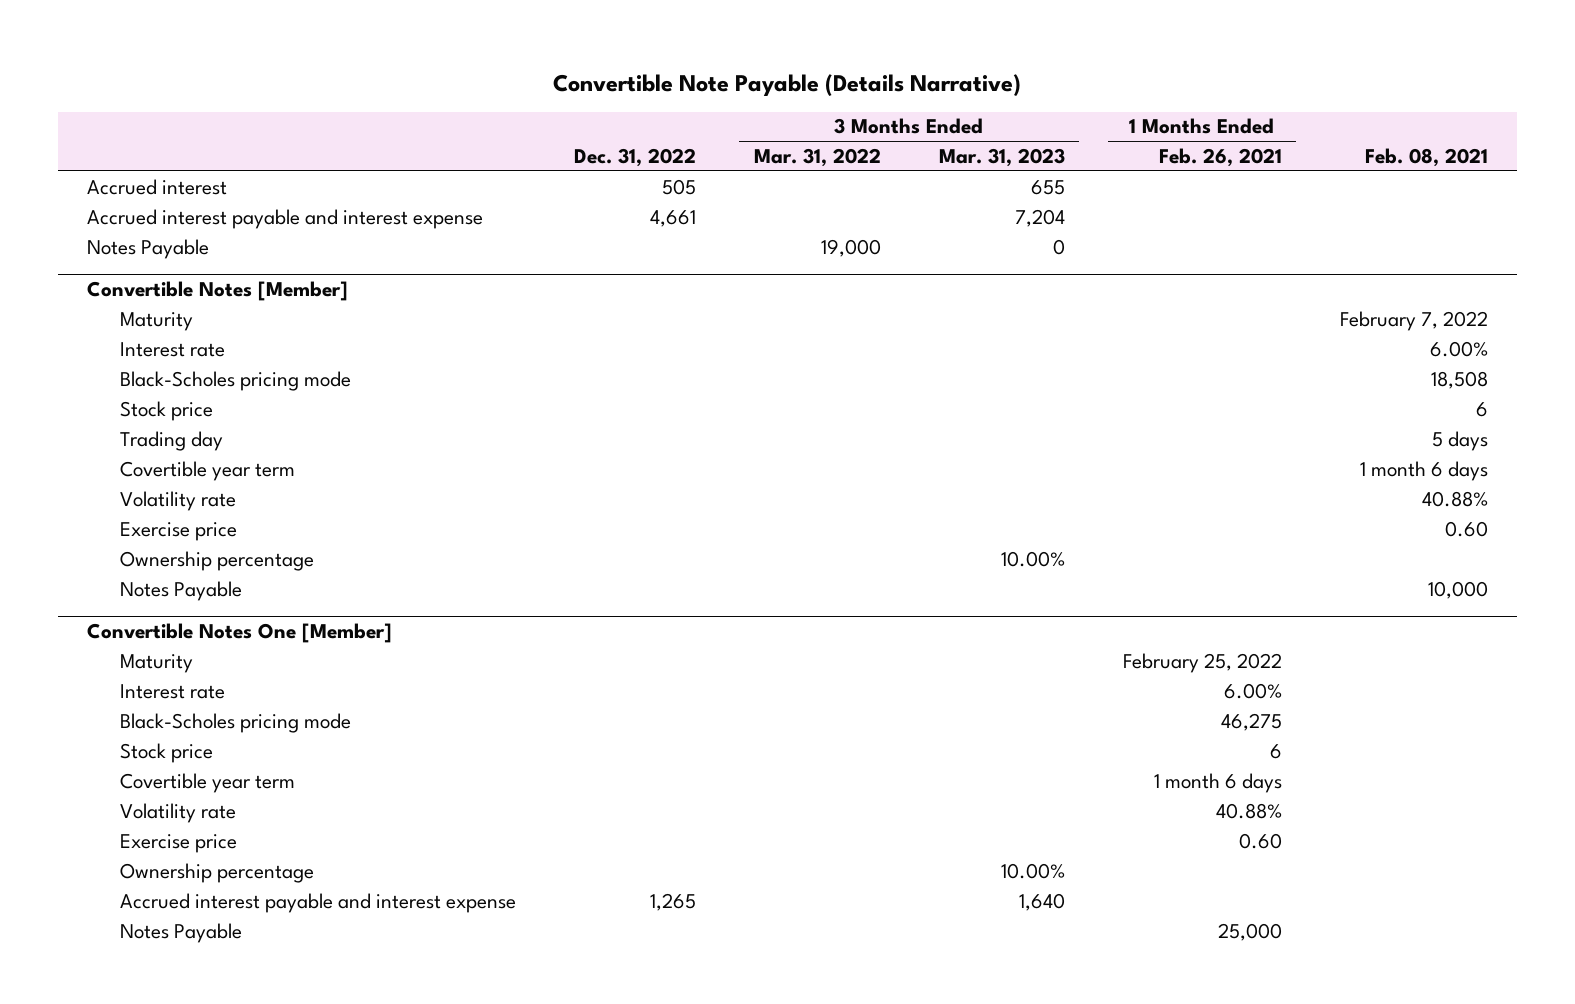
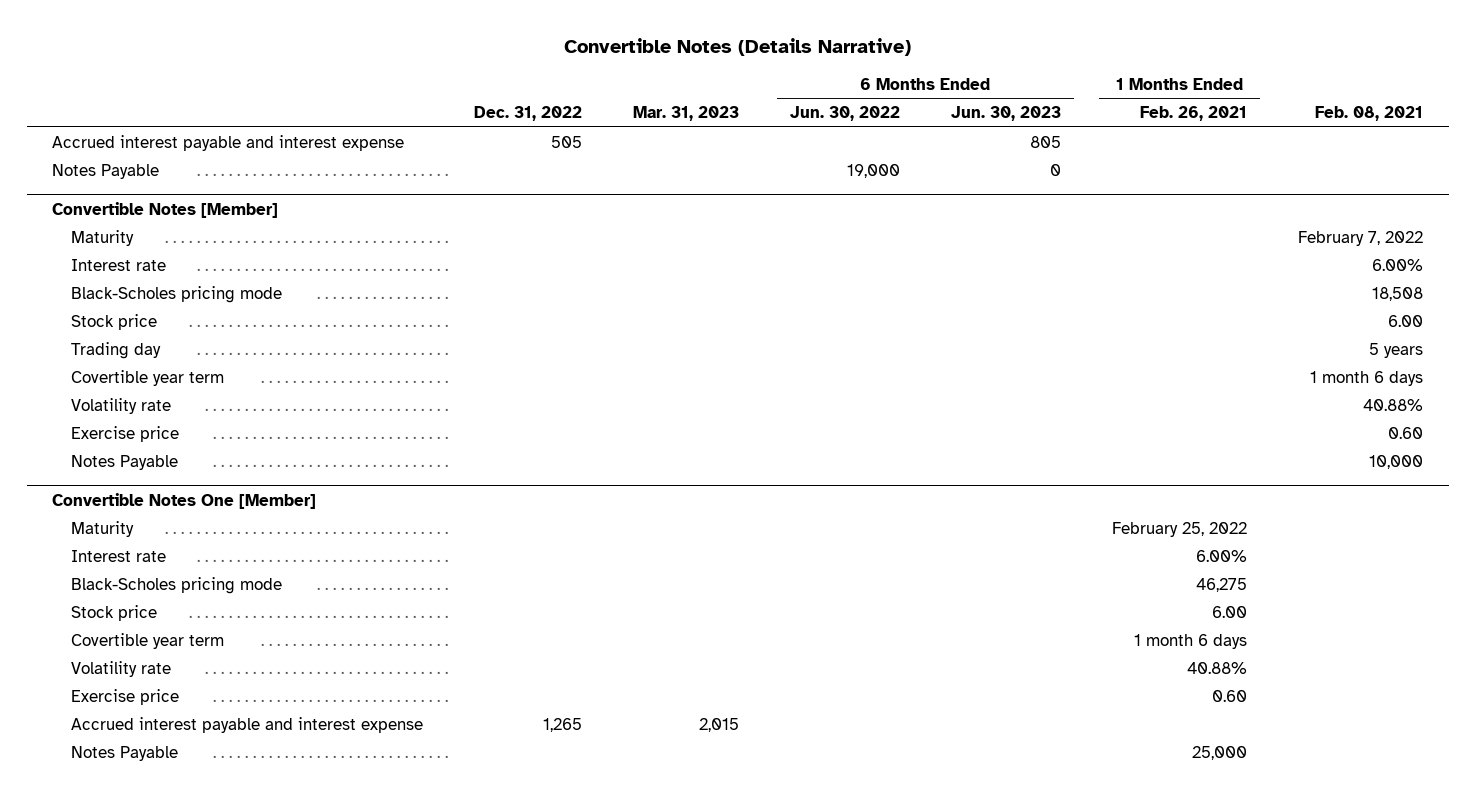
- Convertible Note Payable (Details Narrative)
+ Convertible Notes (Details Narrative)
- | Dec. 31, 2022 | 3 Months Ended Mar. 31, 2022 | 3 Months Ended Mar. 31, 2023 | 1 Months Ended Feb. 26, 2021 | Feb. 08, 2021
+ | Dec. 31, 2022 | Mar. 31, 2023 | 6 Months Ended Jun. 30, 2022 | 6 Months Ended Jun. 30, 2023 | 1 Months Ended Feb. 26, 2021 | Feb. 08, 2021
- Accrued interest | 505 | | 655 | |
- Accrued interest payable and interest expense | 4,661 | | 7,204 | |
+ Accrued interest payable and interest expense | 505 | | | 805 | |
@ Convertible Notes [Member]
- Stock price | | | | | 6
- Trading day | | | | | 5 days
+ Stock price | | | | | | 6.00
+ Trading day | | | | | | 5 years
- Ownership percentage | | | 10.00% | |
@ Convertible Notes One [Member]
- Stock price | | | | 6 |
+ Stock price | | | | | 6.00 |
- Ownership percentage | | | 10.00% | |

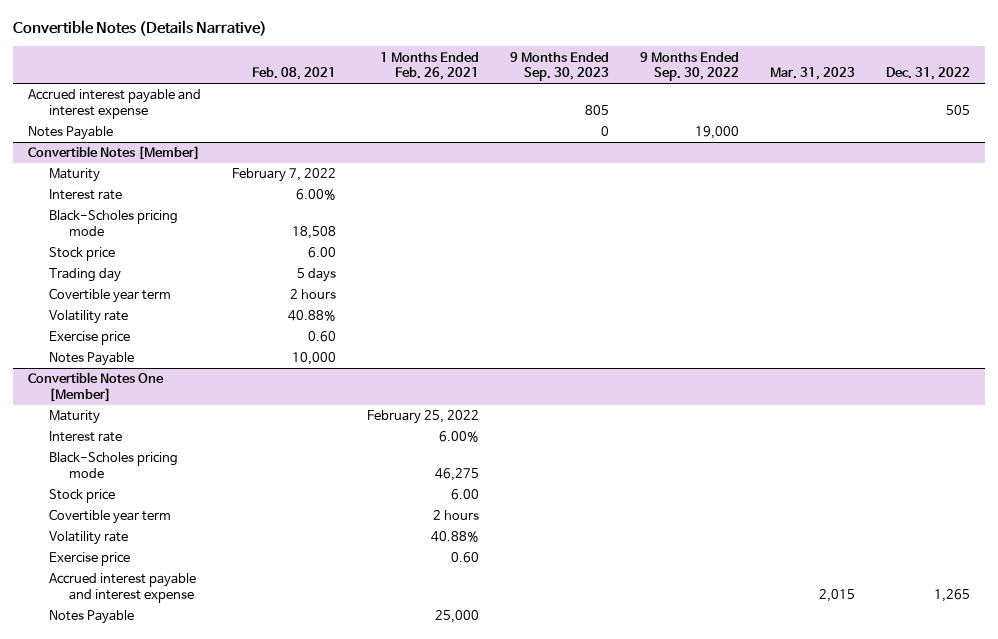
- | Dec. 31, 2022 | Mar. 31, 2023 | 6 Months Ended Jun. 30, 2022 | 6 Months Ended Jun. 30, 2023 | 1 Months Ended Feb. 26, 2021 | Feb. 08, 2021
+ | Feb. 08, 2021 | 1 Months Ended Feb. 26, 2021 | 9 Months Ended Sep. 30, 2023 | 9 Months Ended Sep. 30, 2022 | Mar. 31, 2023 | Dec. 31, 2022
@ Convertible Notes [Member]
- Trading day | | | | | | 5 years
- Covertible year term | | | | | | 1 month 6 days
+ Trading day | 5 days | | | | |
+ Covertible year term | 2 hours | | | | |
@ Convertible Notes One [Member]
- Covertible year term | | | | | 1 month 6 days |
+ Covertible year term | | 2 hours | | | |

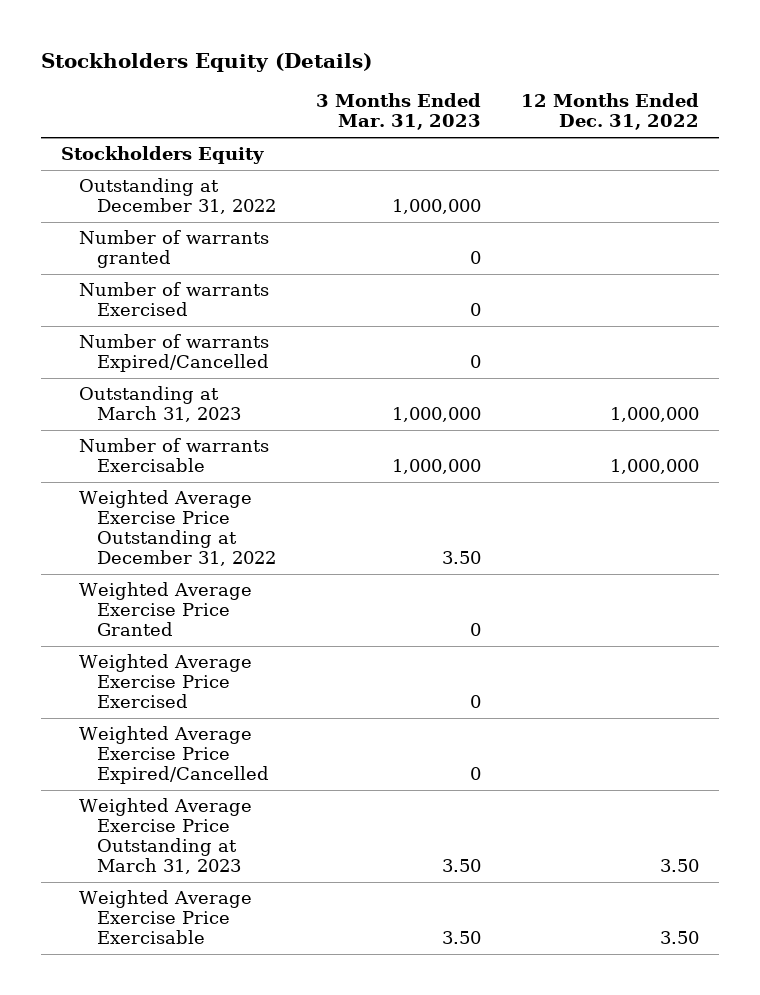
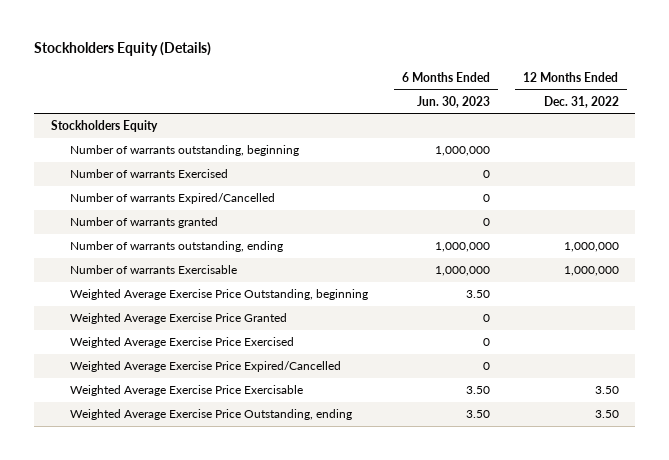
- | 3 Months Ended Mar. 31, 2023 | 12 Months Ended Dec. 31, 2022
+ | 6 Months Ended Jun. 30, 2023 | 12 Months Ended Dec. 31, 2022
- Outstanding at December 31, 2022 | 1,000,000 |
+ Number of warrants outstanding, beginning | 1,000,000 |
- Outstanding at March 31, 2023 | 1,000,000 | 1,000,000
moved down: Number of warrants granted | 0 |
+ Number of warrants outstanding, ending | 1,000,000 | 1,000,000
- Weighted Average Exercise Price Outstanding at December 31, 2022 | 3.50 |
+ Weighted Average Exercise Price Outstanding, beginning | 3.50 |
- Weighted Average Exercise Price Outstanding at March 31, 2023 | 3.50 | 3.50
+ Weighted Average Exercise Price Outstanding, ending | 3.50 | 3.50

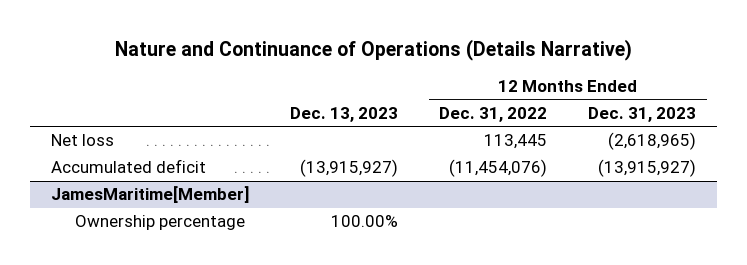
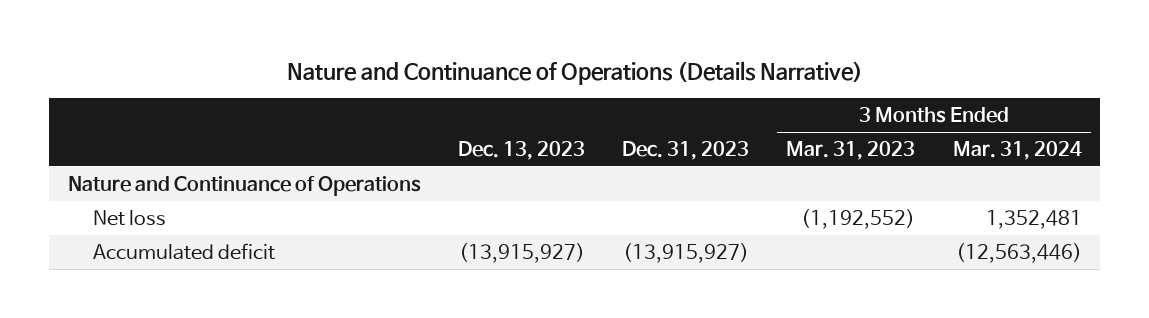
- | Dec. 13, 2023 | 12 Months Ended Dec. 31, 2022 | 12 Months Ended Dec. 31, 2023
+ | Dec. 13, 2023 | Dec. 31, 2023 | 3 Months Ended Mar. 31, 2023 | 3 Months Ended Mar. 31, 2024
+ Nature and Continuance of Operations
- JamesMaritime[Member]
- Ownership percentage | 100.00% | |

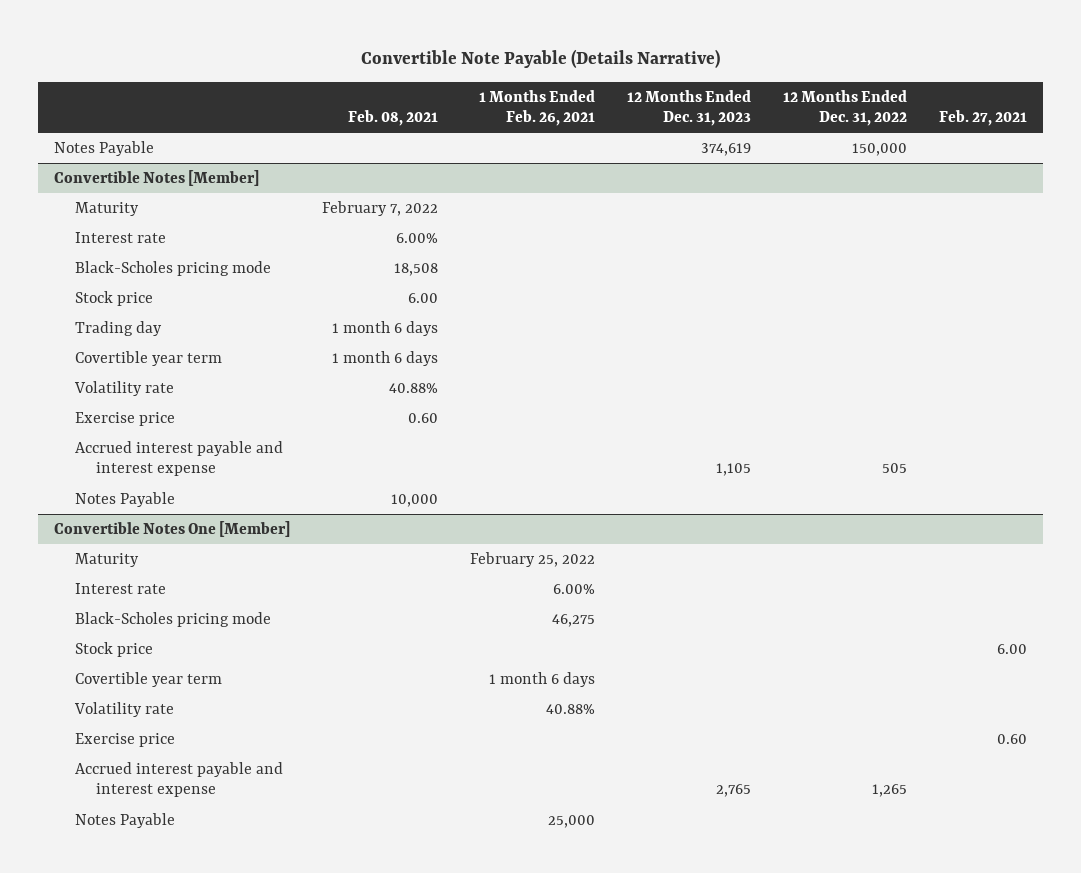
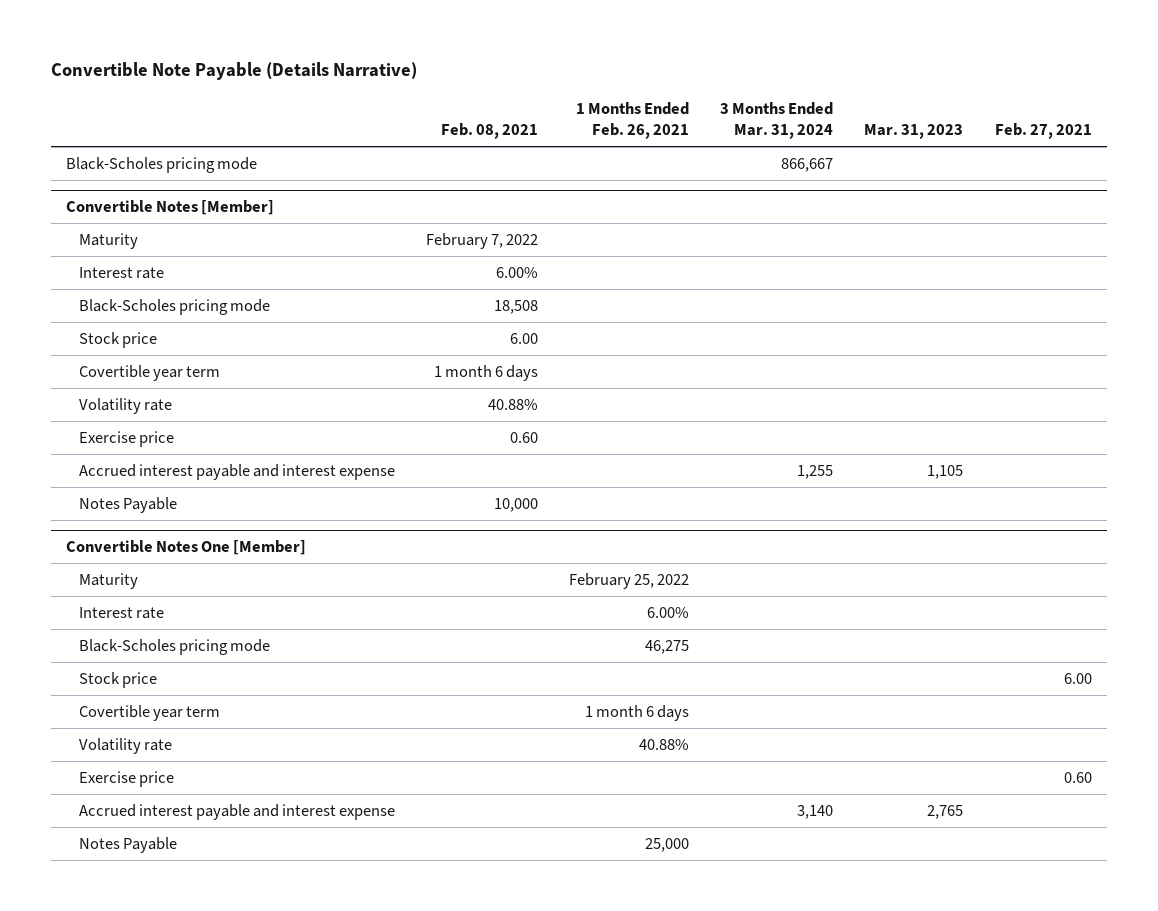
- | Feb. 08, 2021 | 1 Months Ended Feb. 26, 2021 | 12 Months Ended Dec. 31, 2023 | 12 Months Ended Dec. 31, 2022 | Feb. 27, 2021
+ | Feb. 08, 2021 | 1 Months Ended Feb. 26, 2021 | 3 Months Ended Mar. 31, 2024 | Mar. 31, 2023 | Feb. 27, 2021
- Notes Payable | | | 374,619 | 150,000 |
+ Black-Scholes pricing mode | | | 866,667 | |
@ Convertible Notes [Member]
- Trading day | 1 month 6 days | | | |

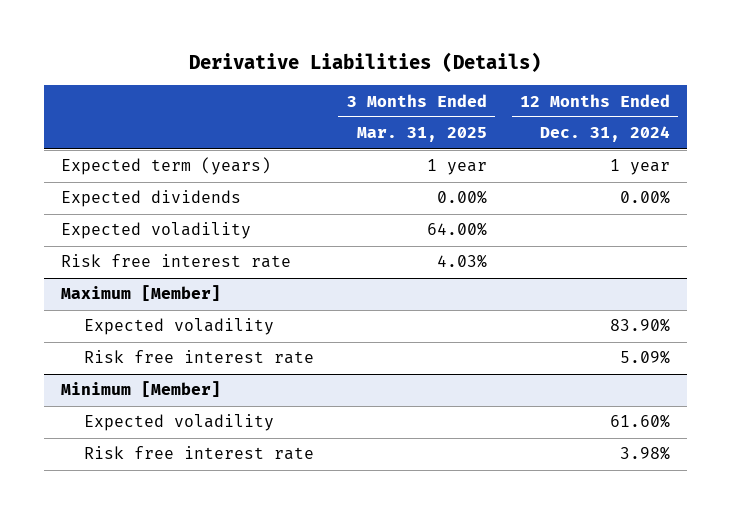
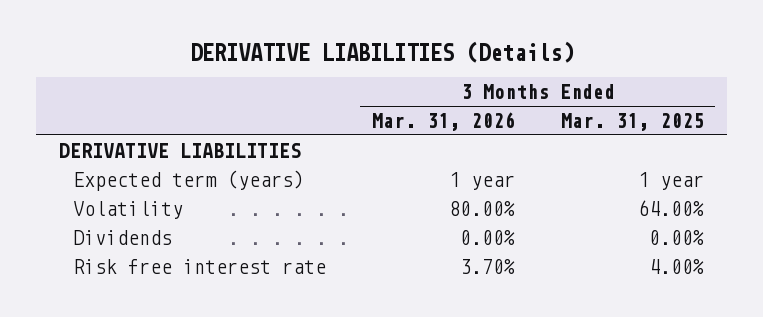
- Derivative Liabilities (Details)
+ DERIVATIVE LIABILITIES (Details)
- | 3 Months Ended Mar. 31, 2025 | 12 Months Ended Dec. 31, 2024
+ | 3 Months Ended Mar. 31, 2026 | 3 Months Ended Mar. 31, 2025
+ DERIVATIVE LIABILITIES
- Expected dividends | 0.00% | 0.00%
- Expected voladility | 64.00% |
- Risk free interest rate | 4.03% |
- Maximum [Member]
- Expected voladility | | 83.90%
- Risk free interest rate | | 5.09%
- Minimum [Member]
- Expected voladility | | 61.60%
- Risk free interest rate | | 3.98%
+ Volatility | 80.00% | 64.00%
+ Dividends | 0.00% | 0.00%
+ Risk free interest rate | 3.70% | 4.00%

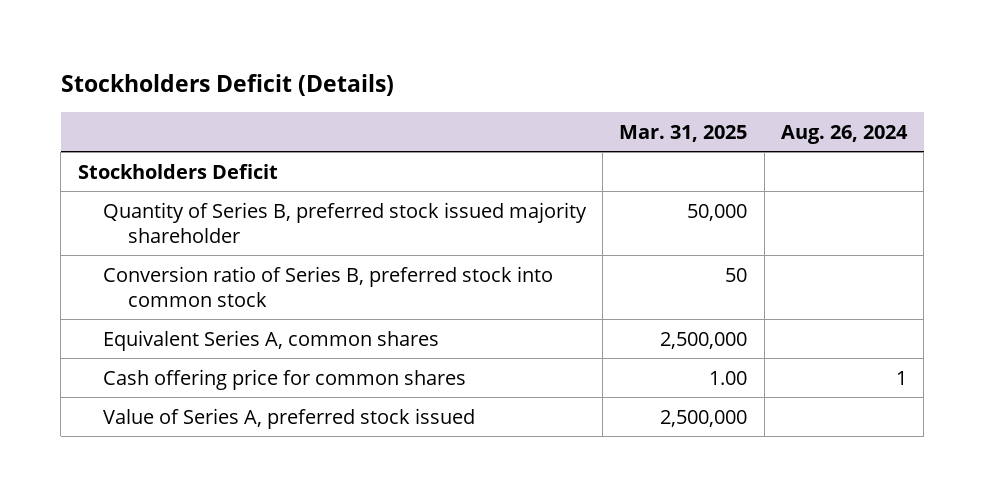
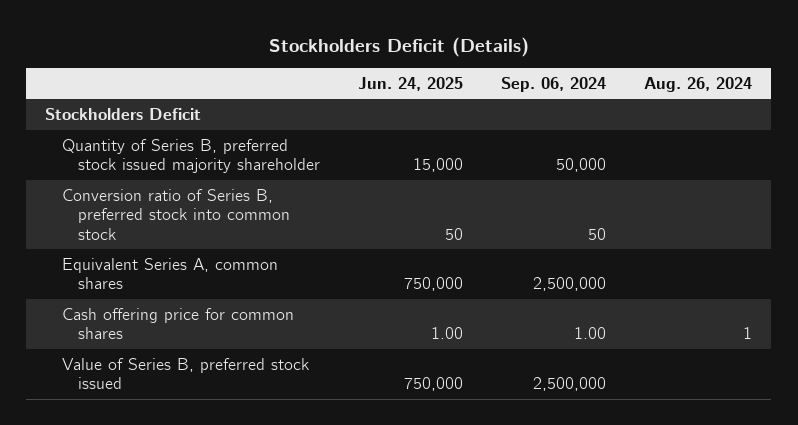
- | Mar. 31, 2025 | Aug. 26, 2024
+ | Jun. 24, 2025 | Sep. 06, 2024 | Aug. 26, 2024
- Value of Series A, preferred stock issued | 2,500,000 |
+ Value of Series B, preferred stock issued | 750,000 | 2,500,000 |

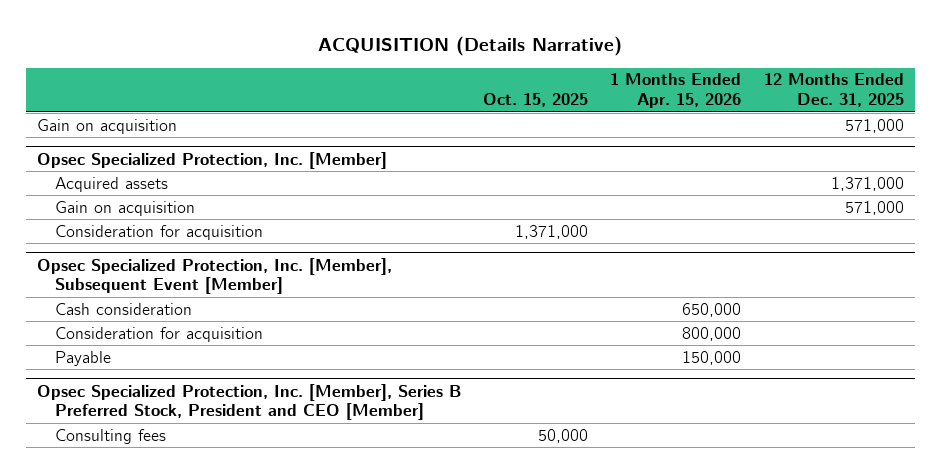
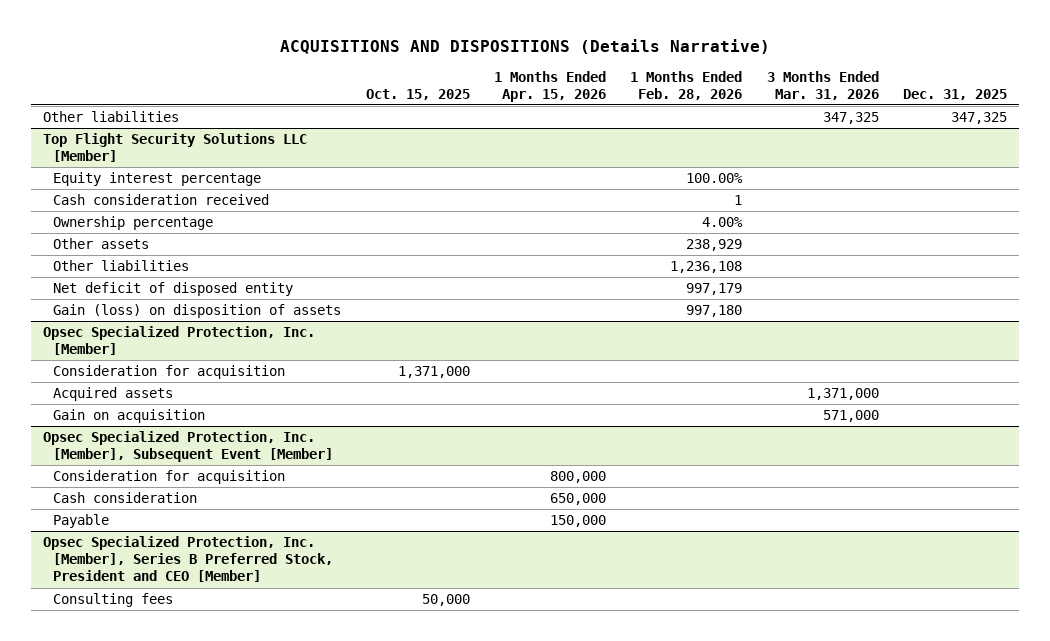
- ACQUISITION (Details Narrative)
+ ACQUISITIONS AND DISPOSITIONS (Details Narrative)
- | Oct. 15, 2025 | 1 Months Ended Apr. 15, 2026 | 12 Months Ended Dec. 31, 2025
+ | Oct. 15, 2025 | 1 Months Ended Apr. 15, 2026 | 1 Months Ended Feb. 28, 2026 | 3 Months Ended Mar. 31, 2026 | Dec. 31, 2025
- Gain on acquisition | | | 571,000
+ Other liabilities | | | | 347,325 | 347,325
+ Top Flight Security Solutions LLC [Member]
+ Equity interest percentage | | | 100.00% | |
+ Cash consideration received | | | 1 | |
+ Ownership percentage | | | 4.00% | |
+ Other assets | | | 238,929 | |
+ Other liabilities | | | 1,236,108 | |
+ Net deficit of disposed entity | | | 997,179 | |
+ Gain (loss) on disposition of assets | | | 997,180 | |
@ Opsec Specialized Protection, Inc. [Member]
moved up: Consideration for acquisition | 1,371,000 | | | |
@ Opsec Specialized Protection, Inc. [Member], Subsequent Event [Member]
moved down: Cash consideration | | 650,000 | | |

